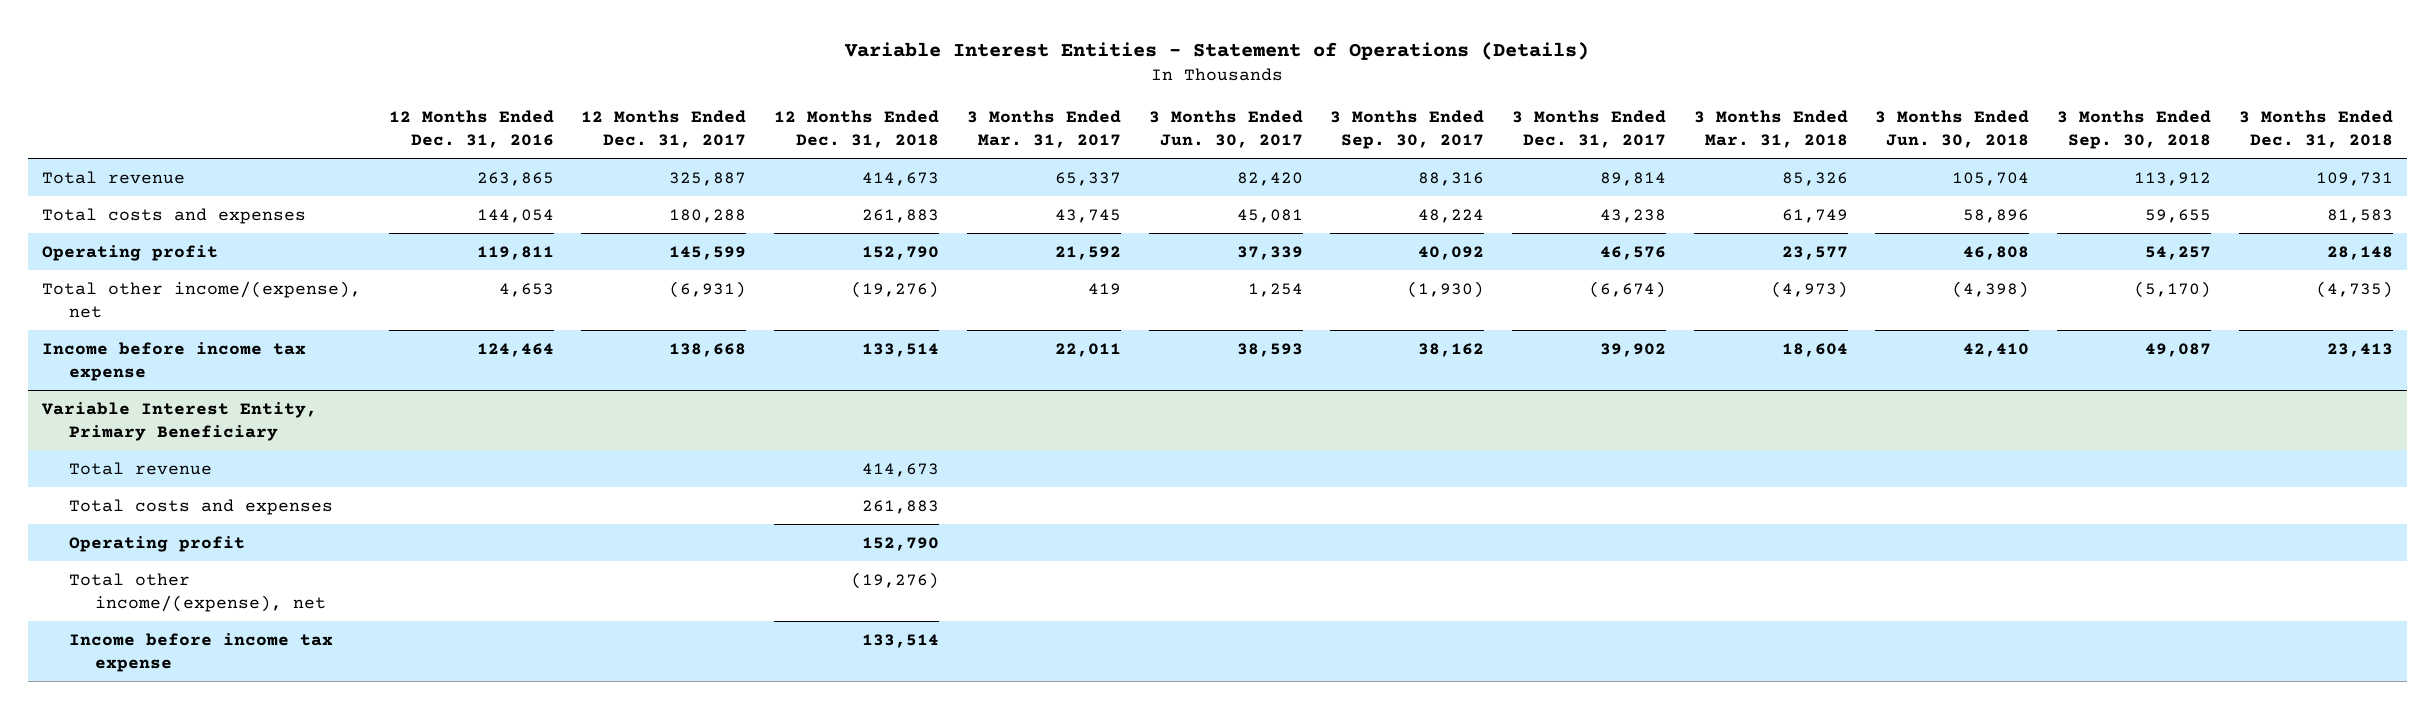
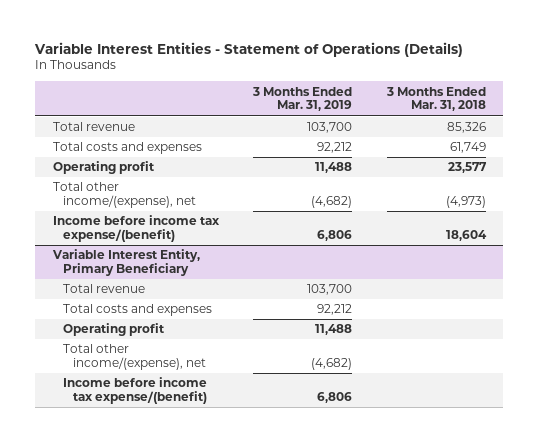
- | 12 Months Ended Dec. 31, 2016 | 12 Months Ended Dec. 31, 2017 | 12 Months Ended Dec. 31, 2018 | 3 Months Ended Mar. 31, 2017 | 3 Months Ended Jun. 30, 2017 | 3 Months Ended Sep. 30, 2017 | 3 Months Ended Dec. 31, 2017 | 3 Months Ended Mar. 31, 2018 | 3 Months Ended Jun. 30, 2018 | 3 Months Ended Sep. 30, 2018 | 3 Months Ended Dec. 31, 2018
+ | 3 Months Ended Mar. 31, 2019 | 3 Months Ended Mar. 31, 2018
- Income before income tax expense | 124,464 | 138,668 | 133,514 | 22,011 | 38,593 | 38,162 | 39,902 | 18,604 | 42,410 | 49,087 | 23,413
+ Income before income tax expense/(benefit) | 6,806 | 18,604
@ Variable Interest Entity, Primary Beneficiary
- Income before income tax expense | | | 133,514 | | | | | | | |
+ Income before income tax expense/(benefit) | 6,806 |

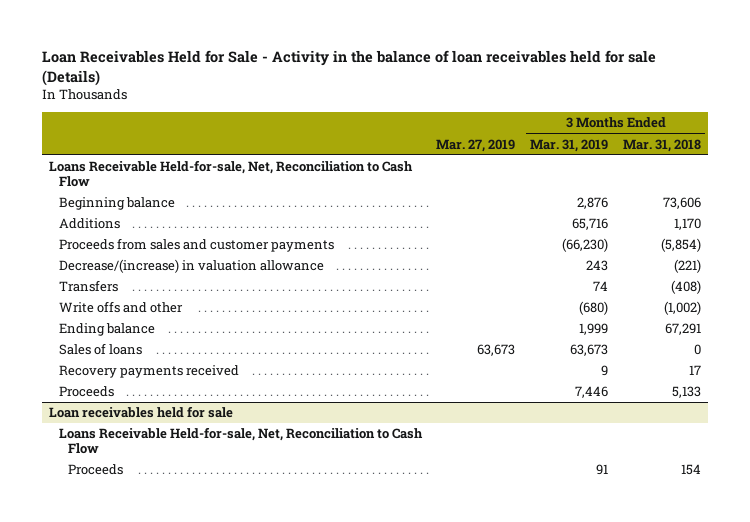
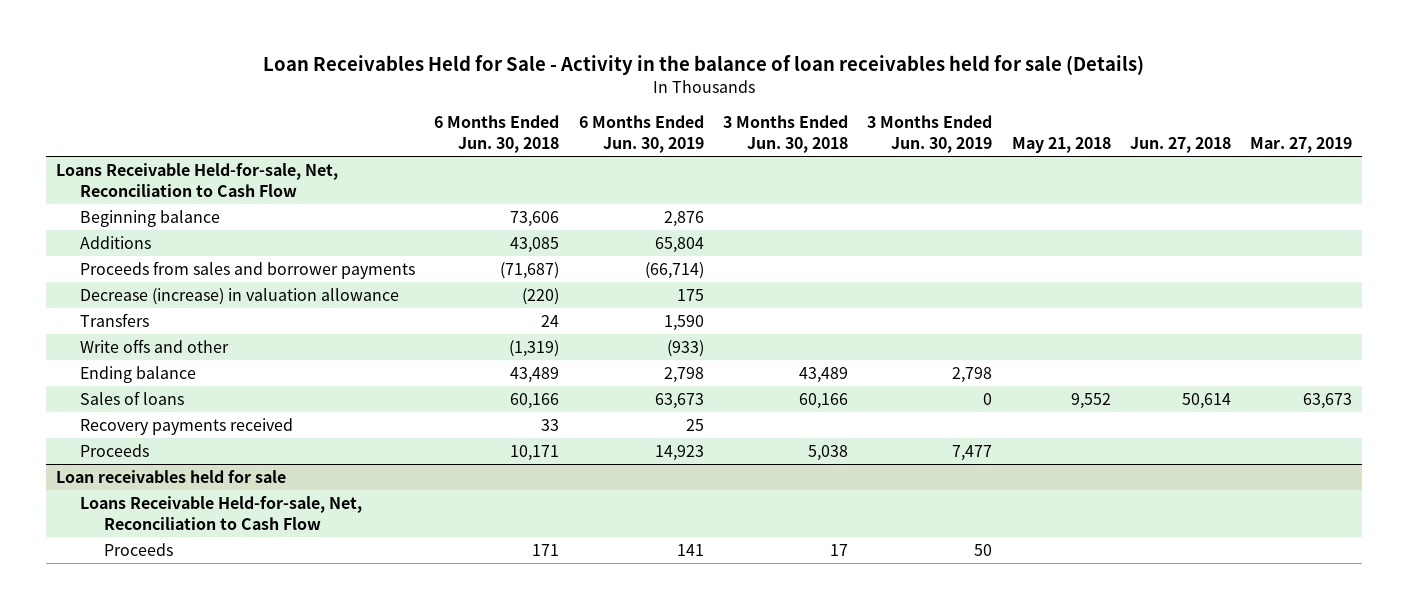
- | Mar. 27, 2019 | 3 Months Ended Mar. 31, 2019 | 3 Months Ended Mar. 31, 2018
+ | 6 Months Ended Jun. 30, 2018 | 6 Months Ended Jun. 30, 2019 | 3 Months Ended Jun. 30, 2018 | 3 Months Ended Jun. 30, 2019 | May 21, 2018 | Jun. 27, 2018 | Mar. 27, 2019
- Proceeds from sales and customer payments | | (66,230) | (5,854)
- Decrease/(increase) in valuation allowance | | 243 | (221)
+ Proceeds from sales and borrower payments | (71,687) | (66,714) | | | | |
+ Decrease (increase) in valuation allowance | (220) | 175 | | | | |

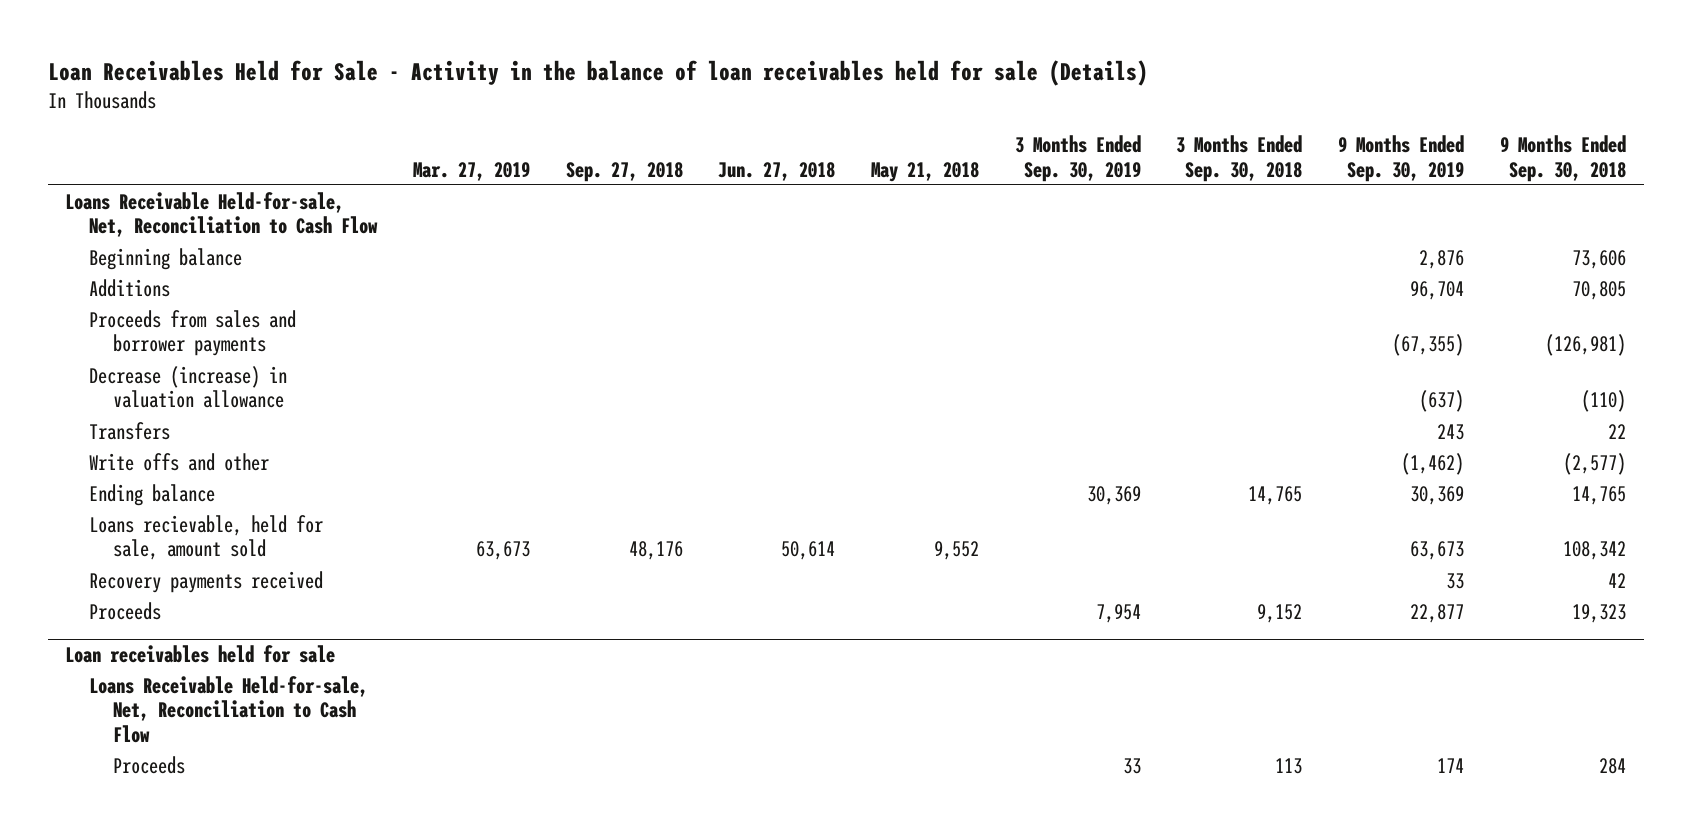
- | 6 Months Ended Jun. 30, 2018 | 6 Months Ended Jun. 30, 2019 | 3 Months Ended Jun. 30, 2018 | 3 Months Ended Jun. 30, 2019 | May 21, 2018 | Jun. 27, 2018 | Mar. 27, 2019
+ | Mar. 27, 2019 | Sep. 27, 2018 | Jun. 27, 2018 | May 21, 2018 | 3 Months Ended Sep. 30, 2019 | 3 Months Ended Sep. 30, 2018 | 9 Months Ended Sep. 30, 2019 | 9 Months Ended Sep. 30, 2018
- Sales of loans | 60,166 | 63,673 | 60,166 | 0 | 9,552 | 50,614 | 63,673
+ Loans recievable, held for sale, amount sold | 63,673 | 48,176 | 50,614 | 9,552 | | | 63,673 | 108,342

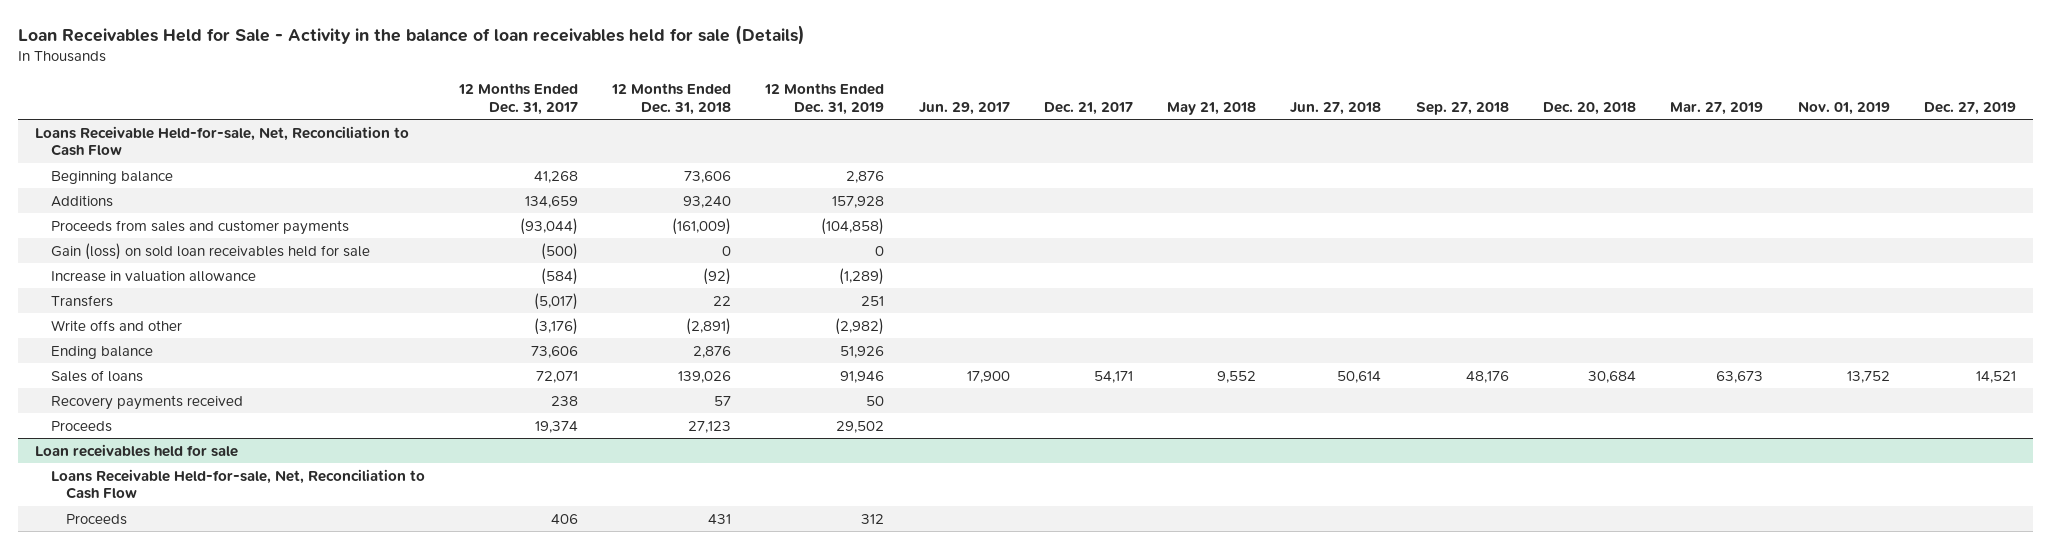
- | Mar. 27, 2019 | Sep. 27, 2018 | Jun. 27, 2018 | May 21, 2018 | 3 Months Ended Sep. 30, 2019 | 3 Months Ended Sep. 30, 2018 | 9 Months Ended Sep. 30, 2019 | 9 Months Ended Sep. 30, 2018
+ | 12 Months Ended Dec. 31, 2017 | 12 Months Ended Dec. 31, 2018 | 12 Months Ended Dec. 31, 2019 | Jun. 29, 2017 | Dec. 21, 2017 | May 21, 2018 | Jun. 27, 2018 | Sep. 27, 2018 | Dec. 20, 2018 | Mar. 27, 2019 | Nov. 01, 2019 | Dec. 27, 2019
- Proceeds from sales and borrower payments | | | | | | | (67,355) | (126,981)
- Decrease (increase) in valuation allowance | | | | | | | (637) | (110)
+ Proceeds from sales and customer payments | (93,044) | (161,009) | (104,858) | | | | | | | | |
+ Gain (loss) on sold loan receivables held for sale | (500) | 0 | 0 | | | | | | | | |
+ Increase in valuation allowance | (584) | (92) | (1,289) | | | | | | | | |
- Loans recievable, held for sale, amount sold | 63,673 | 48,176 | 50,614 | 9,552 | | | 63,673 | 108,342
+ Sales of loans | 72,071 | 139,026 | 91,946 | 17,900 | 54,171 | 9,552 | 50,614 | 48,176 | 30,684 | 63,673 | 13,752 | 14,521

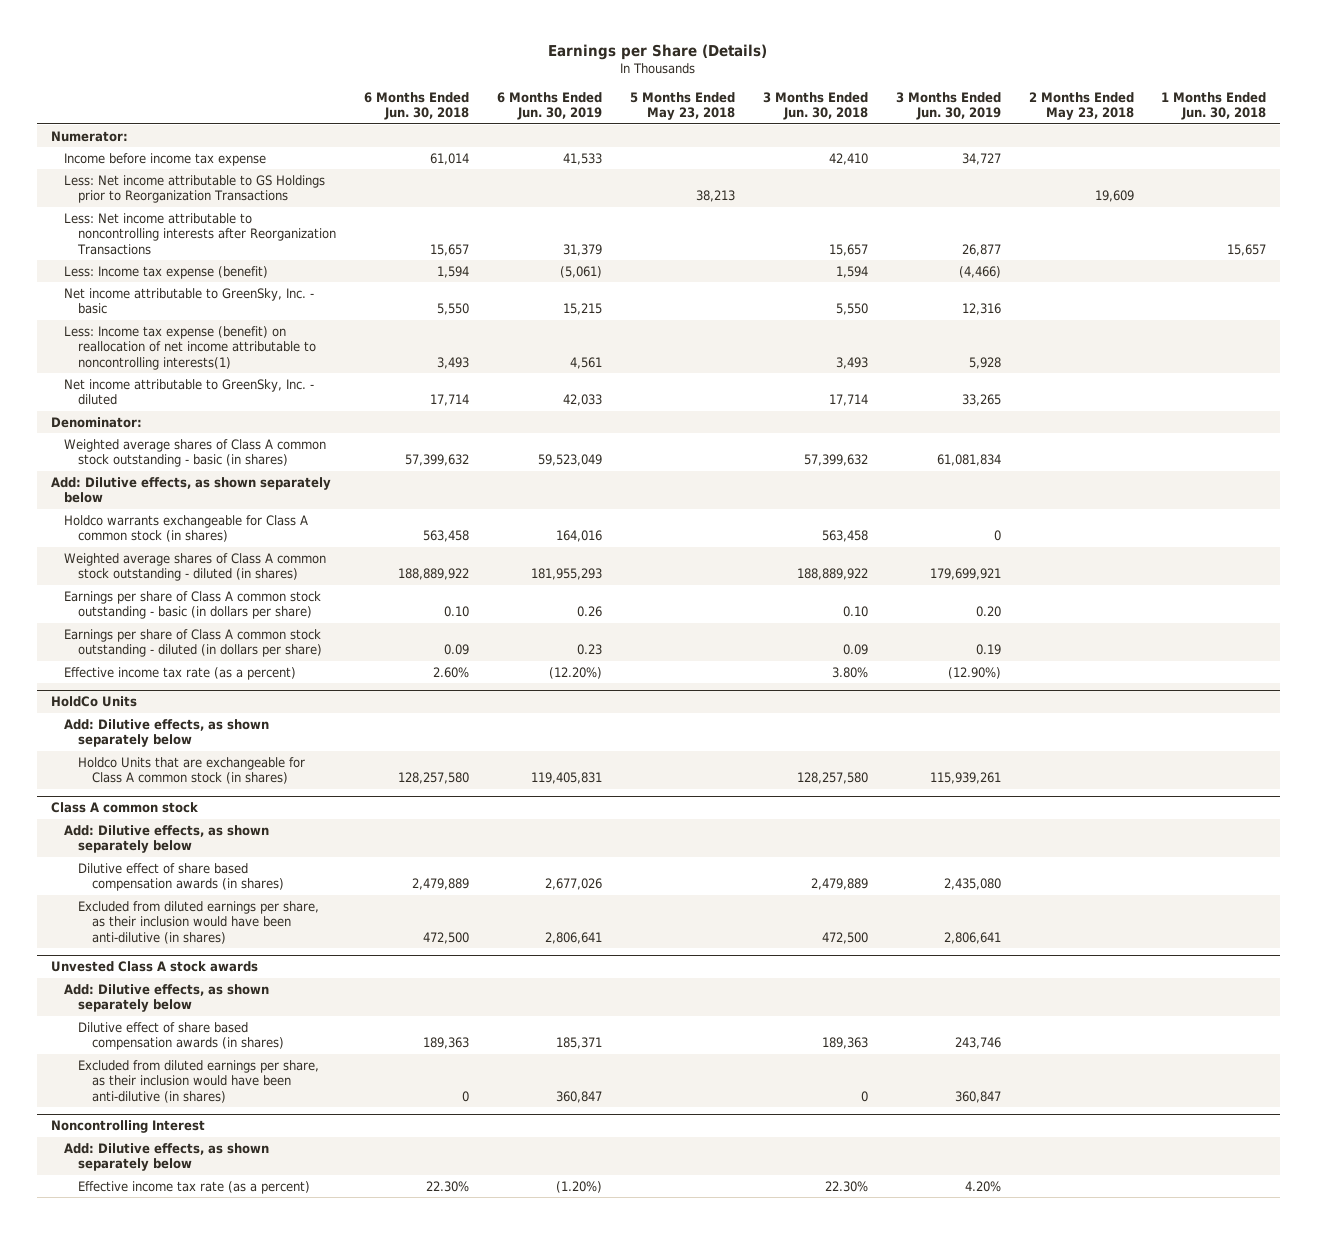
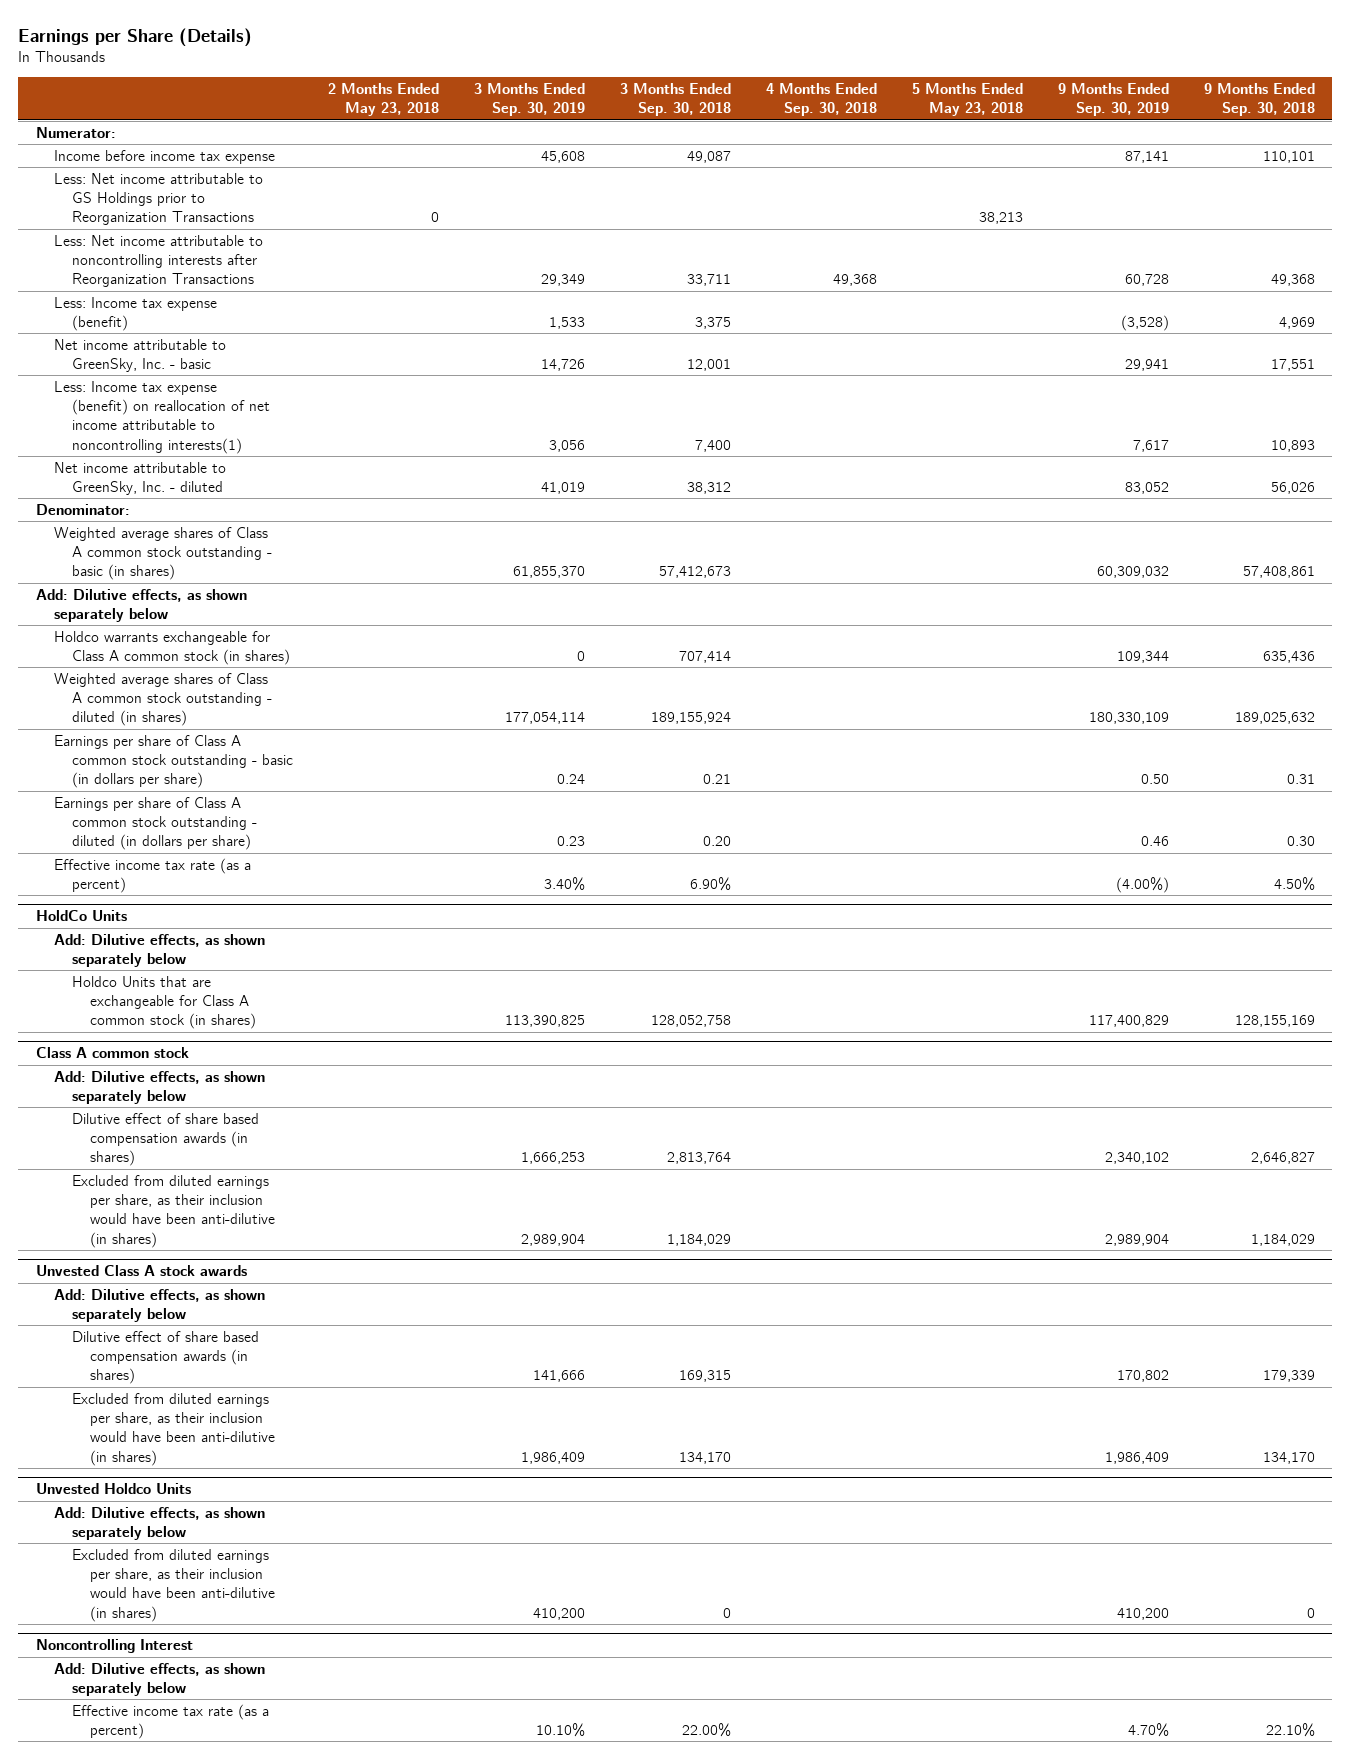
- | 6 Months Ended Jun. 30, 2018 | 6 Months Ended Jun. 30, 2019 | 5 Months Ended May 23, 2018 | 3 Months Ended Jun. 30, 2018 | 3 Months Ended Jun. 30, 2019 | 2 Months Ended May 23, 2018 | 1 Months Ended Jun. 30, 2018
+ | 2 Months Ended May 23, 2018 | 3 Months Ended Sep. 30, 2019 | 3 Months Ended Sep. 30, 2018 | 4 Months Ended Sep. 30, 2018 | 5 Months Ended May 23, 2018 | 9 Months Ended Sep. 30, 2019 | 9 Months Ended Sep. 30, 2018
- Less: Net income attributable to GS Holdings prior to Reorganization Transactions | | | 38,213 | | | 19,609 |
+ Less: Net income attributable to GS Holdings prior to Reorganization Transactions | 0 | | | | 38,213 | |
+ Unvested Holdco Units
+ Add: Dilutive effects, as shown separately below
+ Excluded from diluted earnings per share, as their inclusion would have been anti-dilutive (in shares) | | 410,200 | 0 | | | 410,200 | 0

